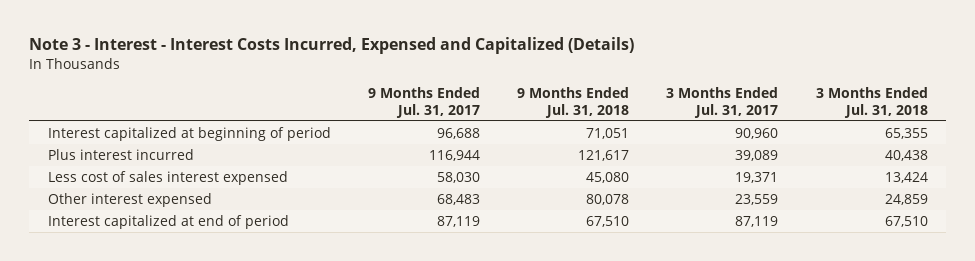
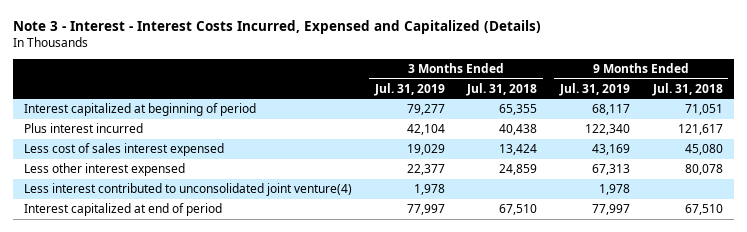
- | 9 Months Ended Jul. 31, 2017 | 9 Months Ended Jul. 31, 2018 | 3 Months Ended Jul. 31, 2017 | 3 Months Ended Jul. 31, 2018
+ | 3 Months Ended Jul. 31, 2019 | 3 Months Ended Jul. 31, 2018 | 9 Months Ended Jul. 31, 2019 | 9 Months Ended Jul. 31, 2018
- Other interest expensed | 68,483 | 80,078 | 23,559 | 24,859
+ Less other interest expensed | 22,377 | 24,859 | 67,313 | 80,078
+ Less interest contributed to unconsolidated joint venture(4) | 1,978 | | 1,978 |

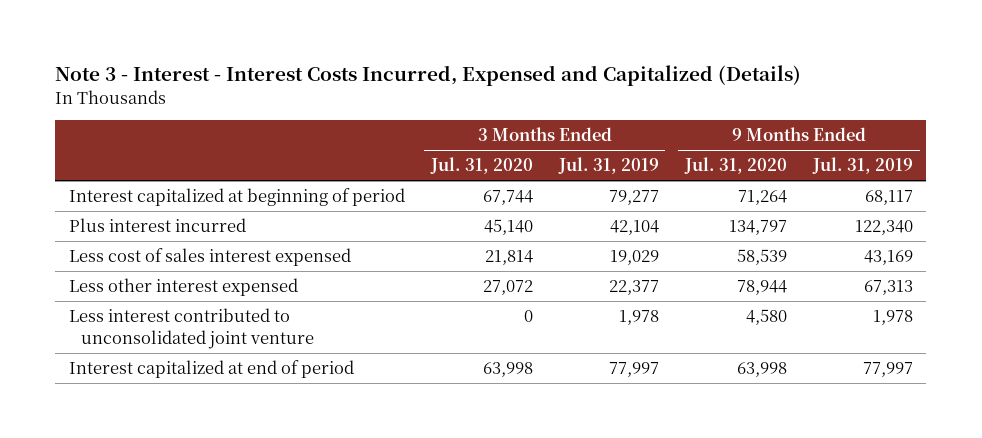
- | 3 Months Ended Jul. 31, 2019 | 3 Months Ended Jul. 31, 2018 | 9 Months Ended Jul. 31, 2019 | 9 Months Ended Jul. 31, 2018
+ | 3 Months Ended Jul. 31, 2020 | 3 Months Ended Jul. 31, 2019 | 9 Months Ended Jul. 31, 2020 | 9 Months Ended Jul. 31, 2019
- Less interest contributed to unconsolidated joint venture(4) | 1,978 | | 1,978 |
+ Less interest contributed to unconsolidated joint venture | 0 | 1,978 | 4,580 | 1,978

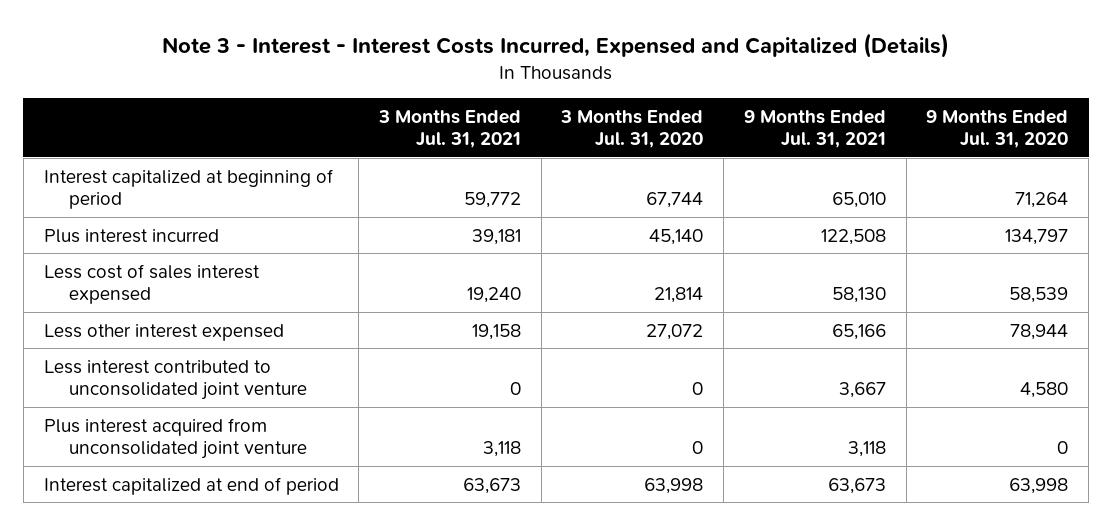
- | 3 Months Ended Jul. 31, 2020 | 3 Months Ended Jul. 31, 2019 | 9 Months Ended Jul. 31, 2020 | 9 Months Ended Jul. 31, 2019
+ | 3 Months Ended Jul. 31, 2021 | 3 Months Ended Jul. 31, 2020 | 9 Months Ended Jul. 31, 2021 | 9 Months Ended Jul. 31, 2020
+ Plus interest acquired from unconsolidated joint venture | 3,118 | 0 | 3,118 | 0

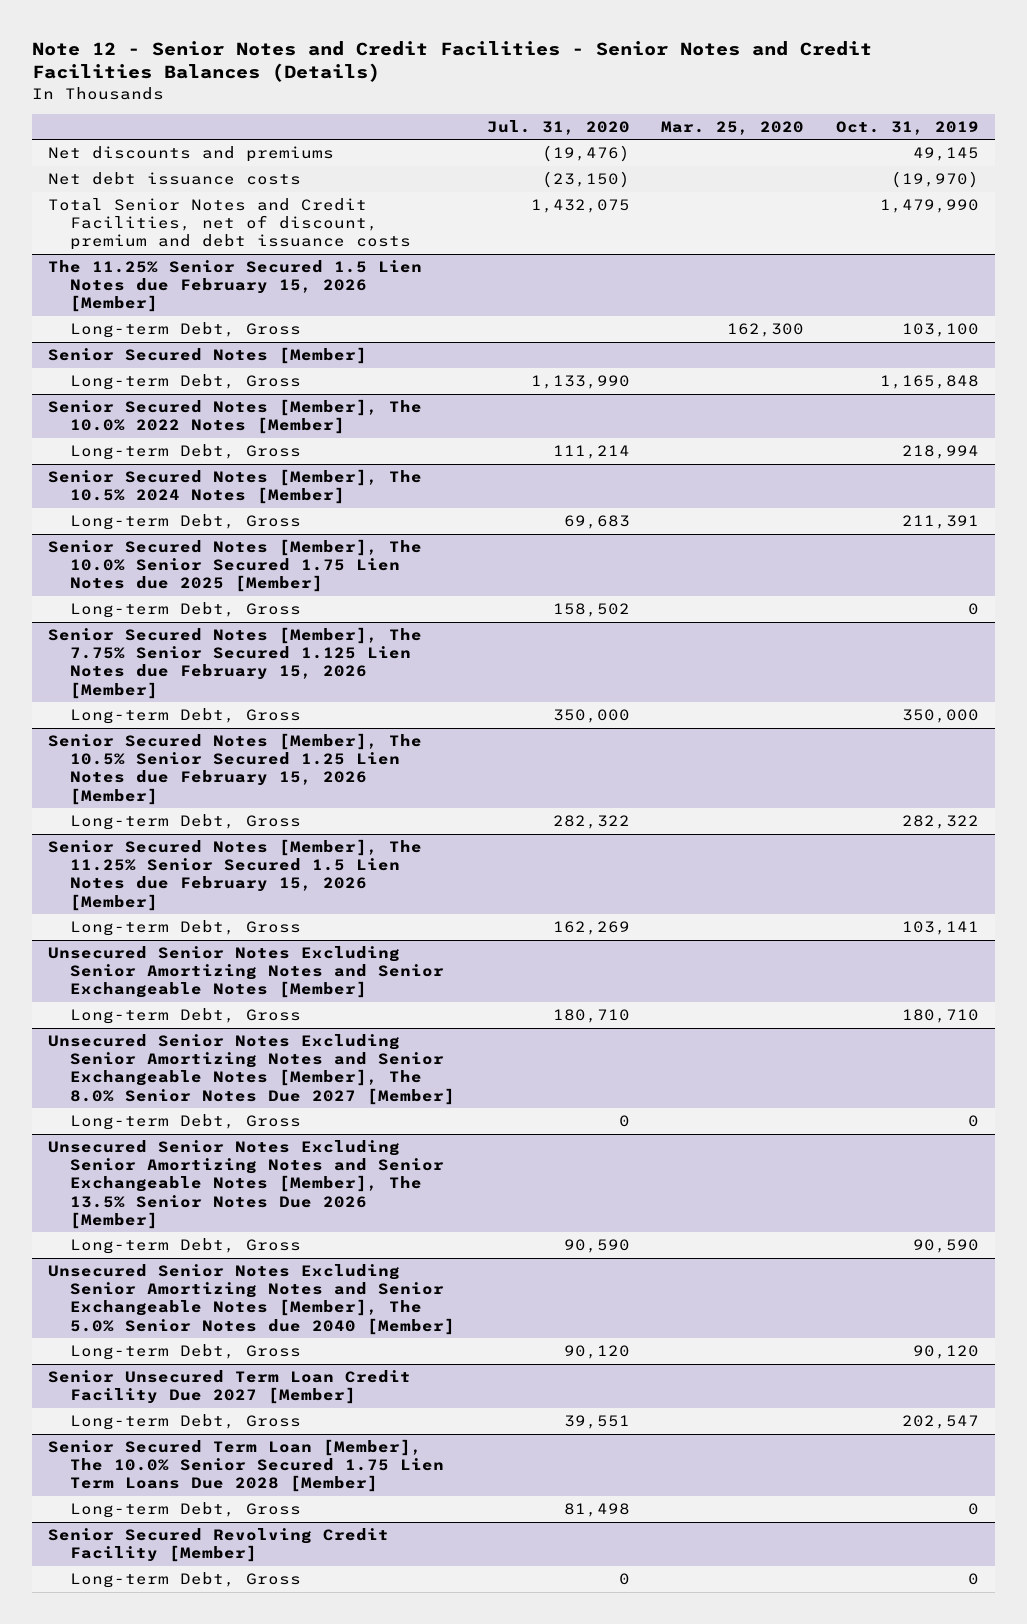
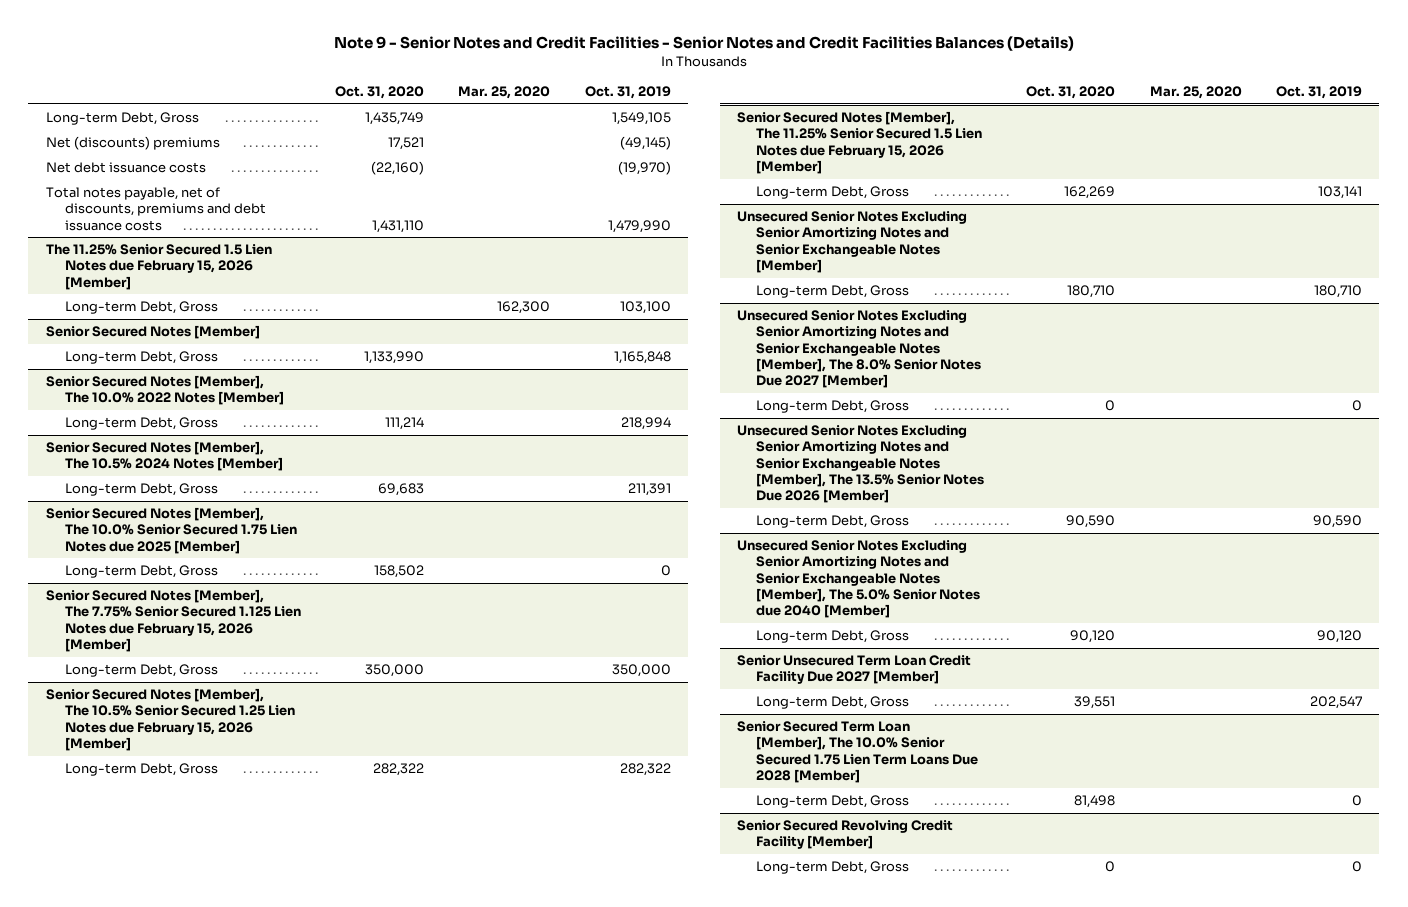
- Note 12 - Senior Notes and Credit Facilities - Senior Notes and Credit Facilities Balances (Details)
+ Note 9 - Senior Notes and Credit Facilities - Senior Notes and Credit Facilities Balances (Details)
- | Jul. 31, 2020 | Mar. 25, 2020 | Oct. 31, 2019
+ | Oct. 31, 2020 | Mar. 25, 2020 | Oct. 31, 2019
- Net discounts and premiums | (19,476) | | 49,145
+ Long-term Debt, Gross | 1,435,749 | | 1,549,105
+ Net (discounts) premiums | 17,521 | | (49,145)
- Total Senior Notes and Credit Facilities, net of discount, premium and debt issuance costs | 1,432,075 | | 1,479,990
+ Total notes payable, net of discounts, premiums and debt issuance costs | 1,431,110 | | 1,479,990

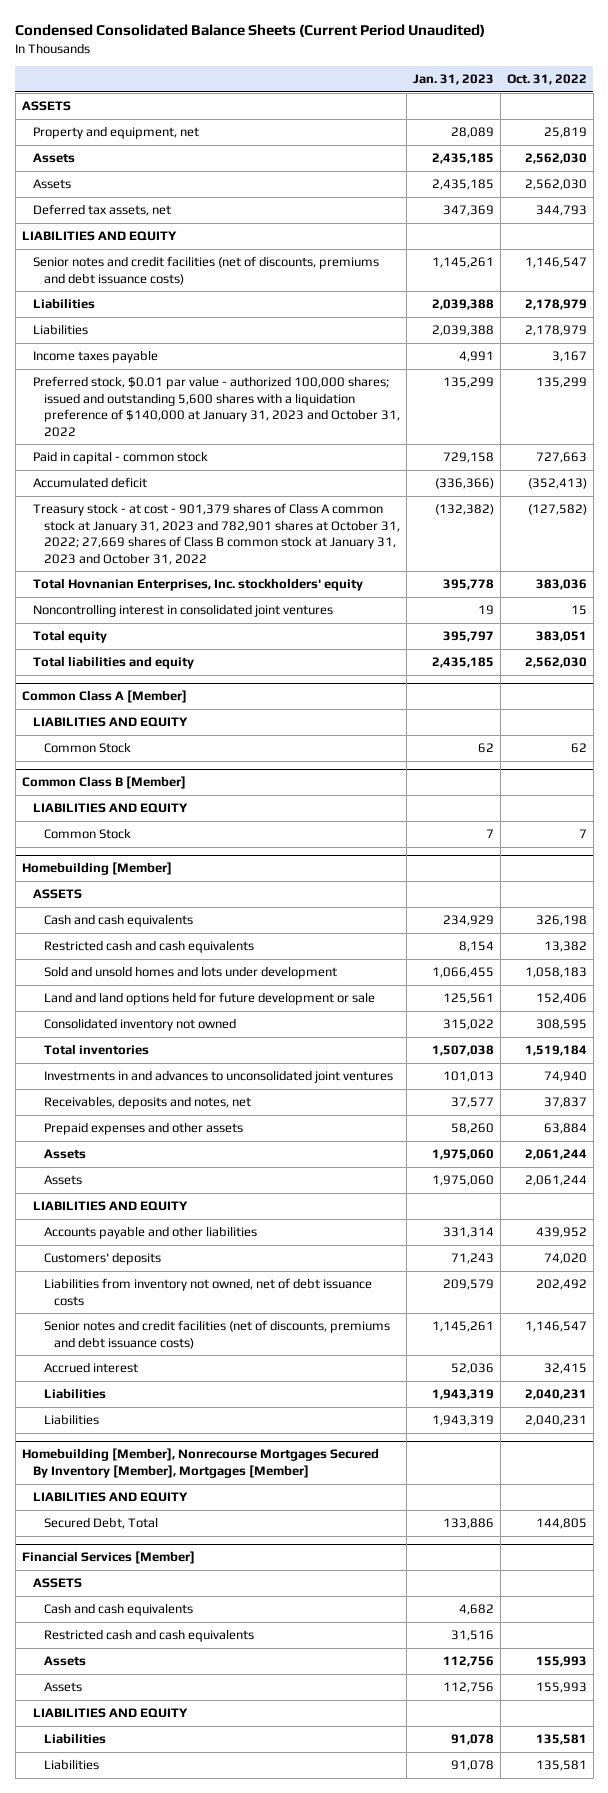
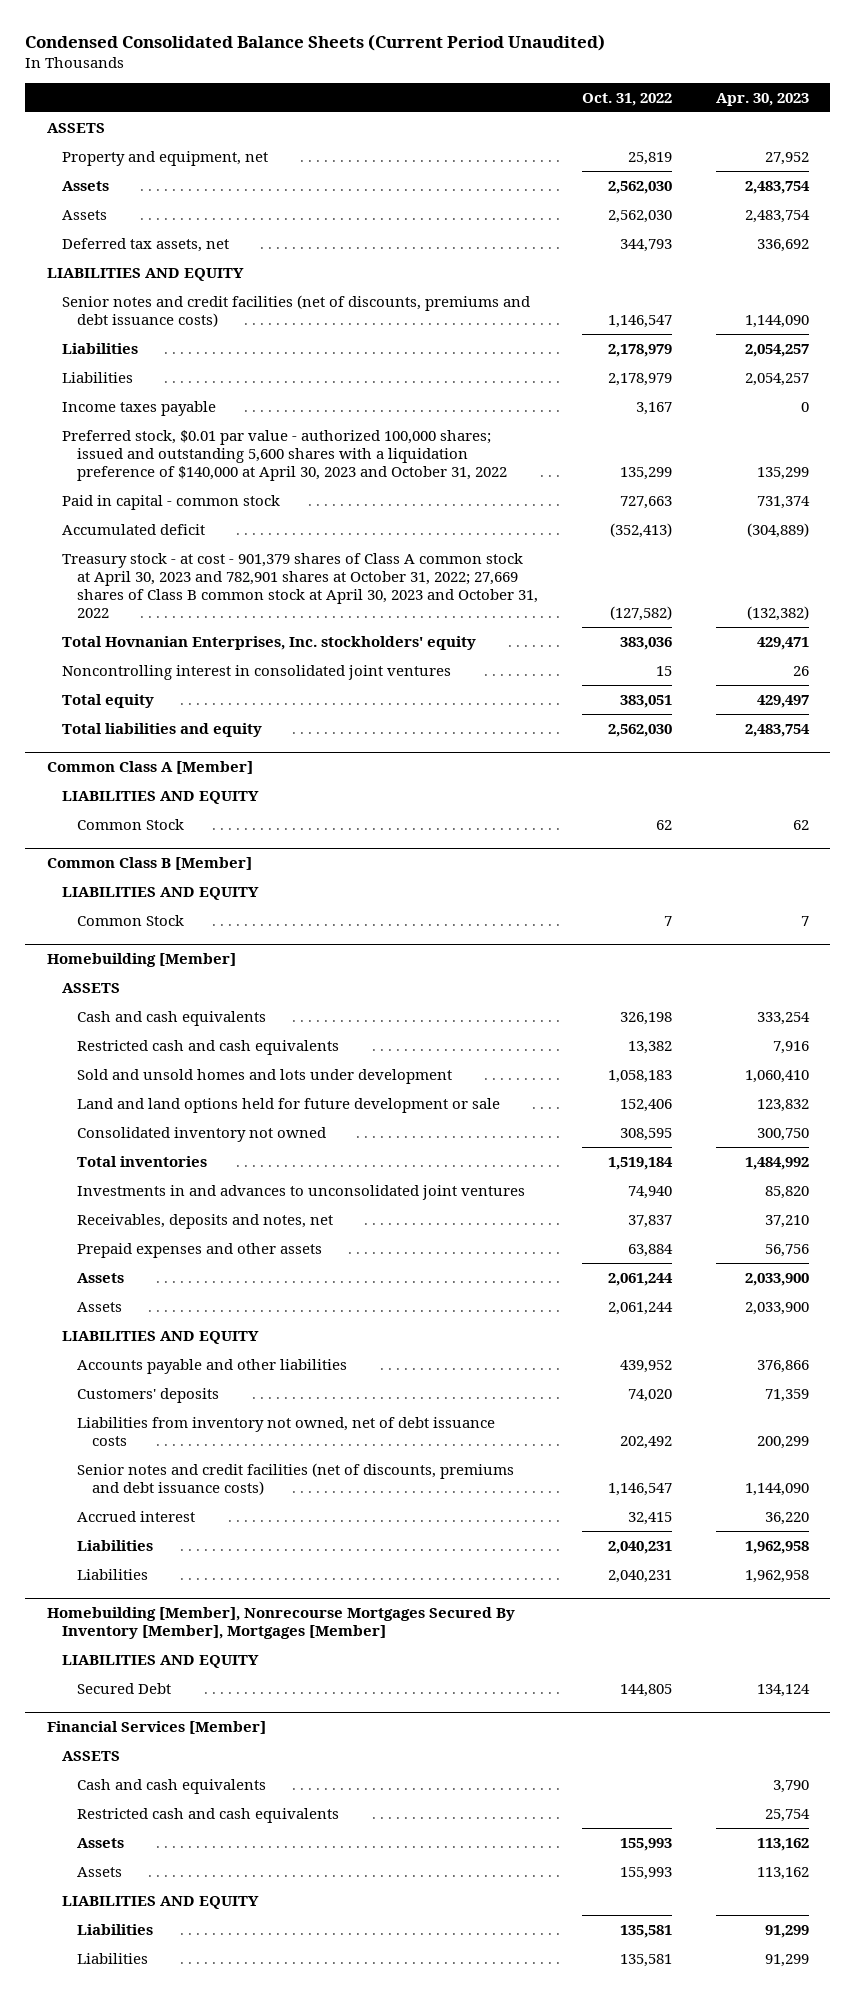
- | Jan. 31, 2023 | Oct. 31, 2022
+ | Oct. 31, 2022 | Apr. 30, 2023
- Preferred stock, $0.01 par value - authorized 100,000 shares; issued and outstanding 5,600 shares with a liquidation preference of $140,000 at January 31, 2023 and October 31, 2022 | 135,299 | 135,299
+ Preferred stock, $0.01 par value - authorized 100,000 shares; issued and outstanding 5,600 shares with a liquidation preference of $140,000 at April 30, 2023 and October 31, 2022 | 135,299 | 135,299
- Treasury stock - at cost - 901,379 shares of Class A common stock at January 31, 2023 and 782,901 shares at October 31, 2022; 27,669 shares of Class B common stock at January 31, 2023 and October 31, 2022 | (132,382) | (127,582)
+ Treasury stock - at cost - 901,379 shares of Class A common stock at April 30, 2023 and 782,901 shares at October 31, 2022; 27,669 shares of Class B common stock at April 30, 2023 and October 31, 2022 | (127,582) | (132,382)
@ Homebuilding [Member], Nonrecourse Mortgages Secured By Inventory [Member], Mortgages [Member]
- Secured Debt, Total | 133,886 | 144,805
+ Secured Debt | 144,805 | 134,124

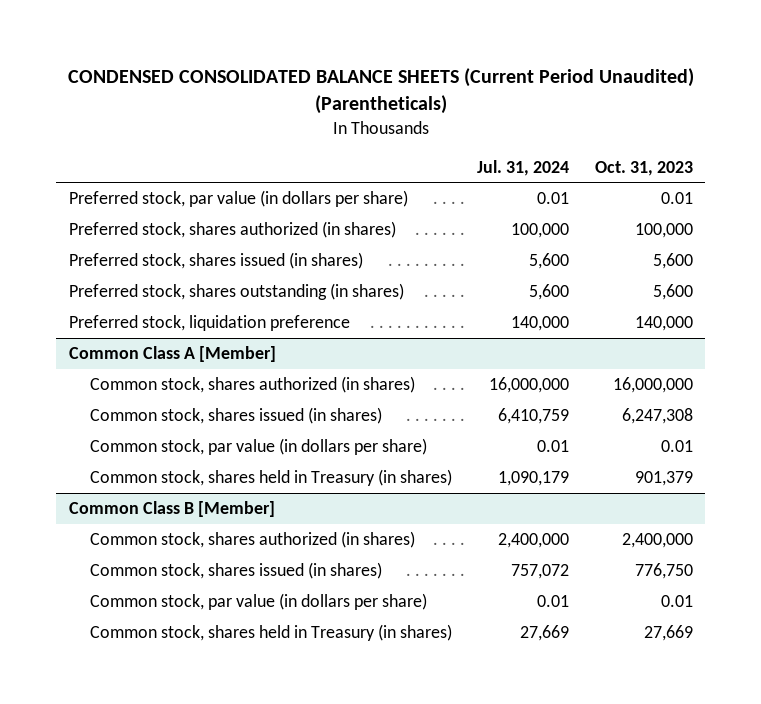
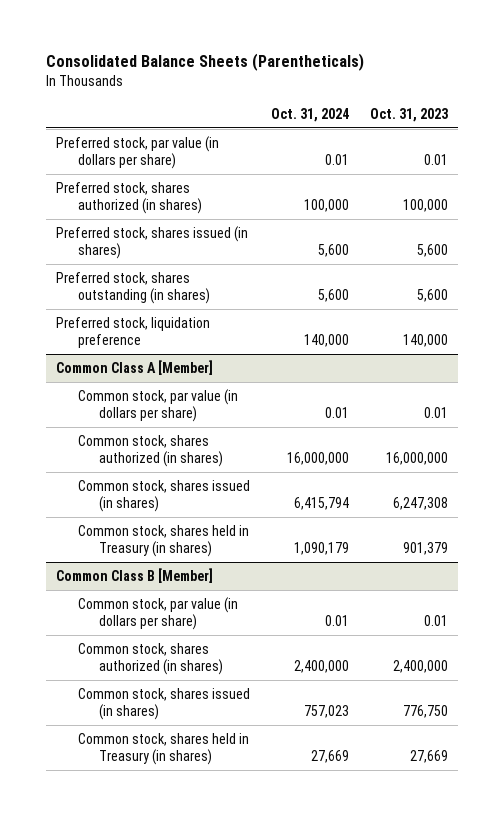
- CONDENSED CONSOLIDATED BALANCE SHEETS (Current Period Unaudited) (Parentheticals)
+ Consolidated Balance Sheets (Parentheticals)
- | Jul. 31, 2024 | Oct. 31, 2023
+ | Oct. 31, 2024 | Oct. 31, 2023
@ Common Class A [Member]
moved up: Common stock, par value (in dollars per share) | 0.01 | 0.01
@ Common Class B [Member]
moved up: Common stock, par value (in dollars per share) | 0.01 | 0.01

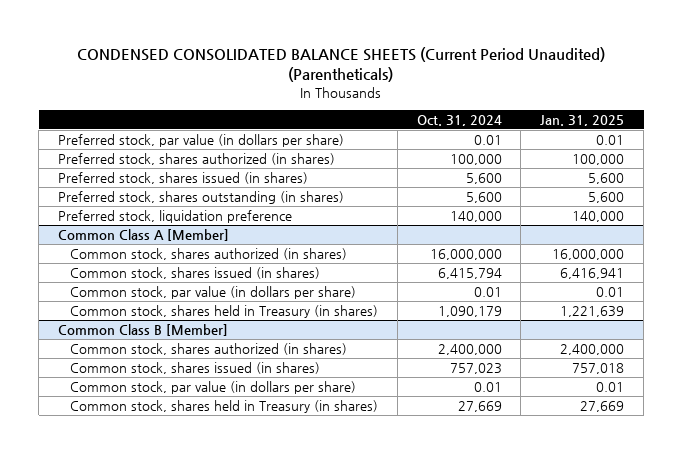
- Consolidated Balance Sheets (Parentheticals)
+ CONDENSED CONSOLIDATED BALANCE SHEETS (Current Period Unaudited) (Parentheticals)
- | Oct. 31, 2024 | Oct. 31, 2023
+ | Oct. 31, 2024 | Jan. 31, 2025
@ Common Class A [Member]
moved down: Common stock, par value (in dollars per share) | 0.01 | 0.01
@ Common Class B [Member]
moved down: Common stock, par value (in dollars per share) | 0.01 | 0.01

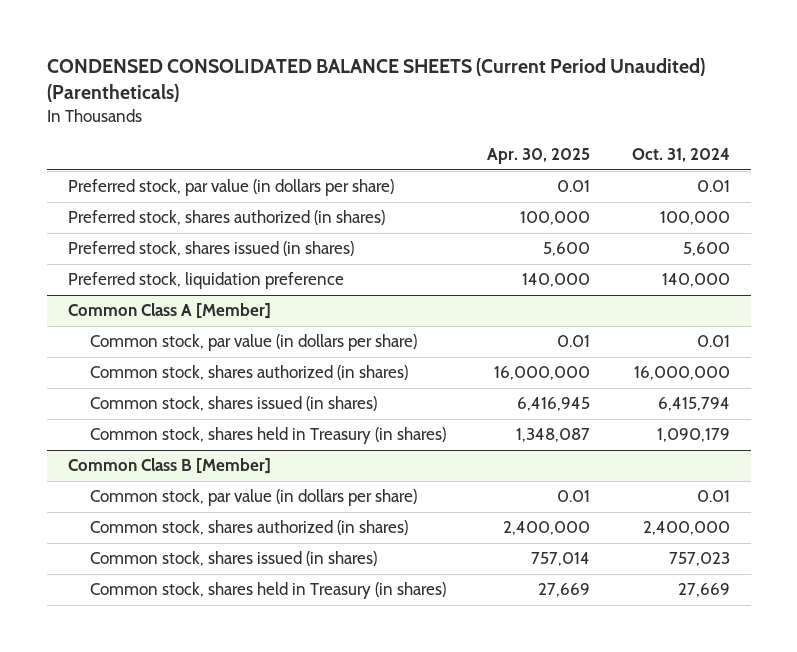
- | Oct. 31, 2024 | Jan. 31, 2025
+ | Apr. 30, 2025 | Oct. 31, 2024
- Preferred stock, shares outstanding (in shares) | 5,600 | 5,600
@ Common Class A [Member]
moved up: Common stock, par value (in dollars per share) | 0.01 | 0.01
@ Common Class B [Member]
moved up: Common stock, par value (in dollars per share) | 0.01 | 0.01

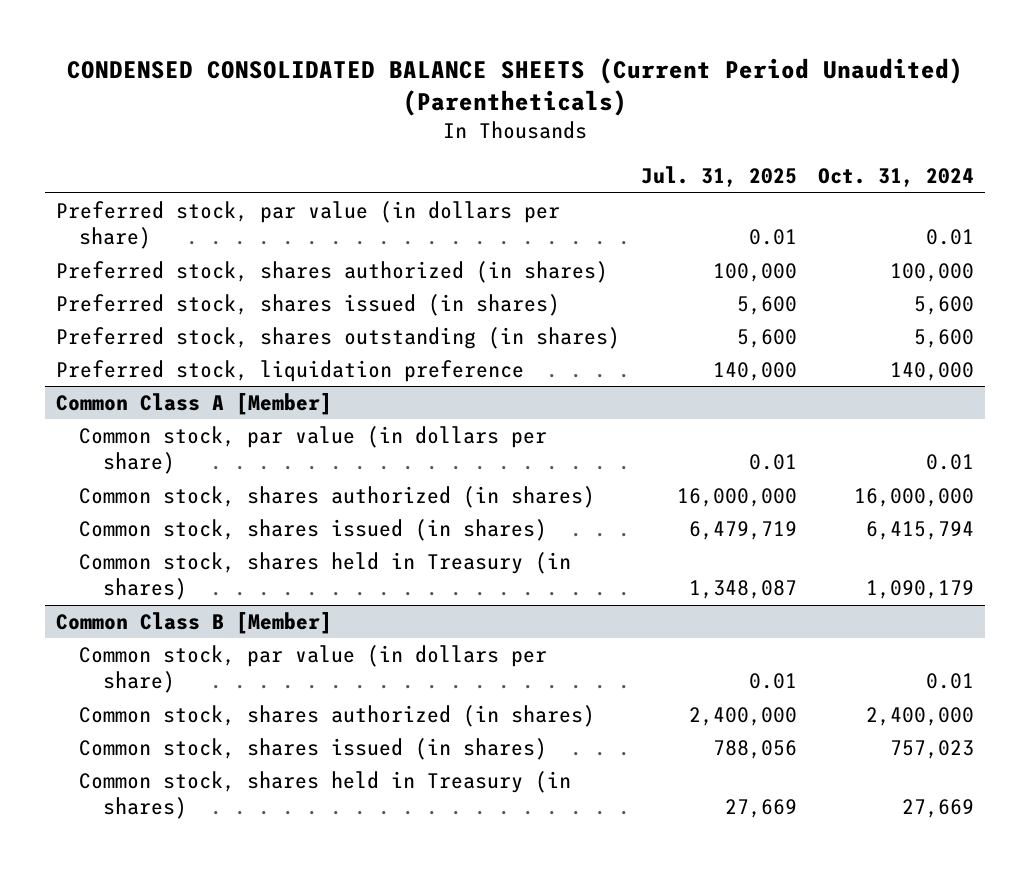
- | Apr. 30, 2025 | Oct. 31, 2024
+ | Jul. 31, 2025 | Oct. 31, 2024
+ Preferred stock, shares outstanding (in shares) | 5,600 | 5,600

